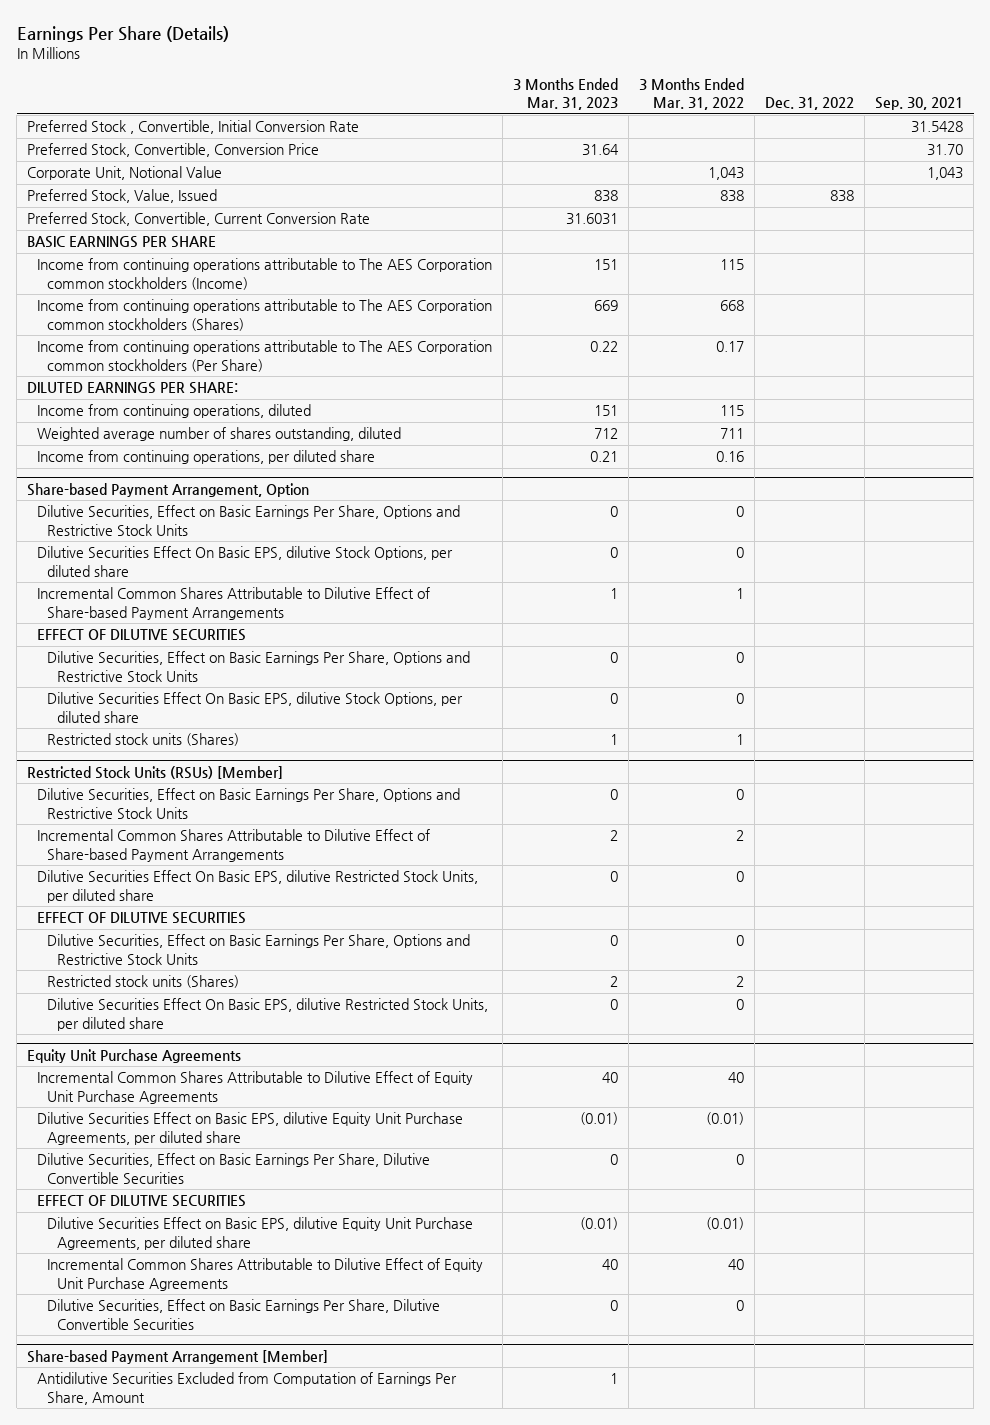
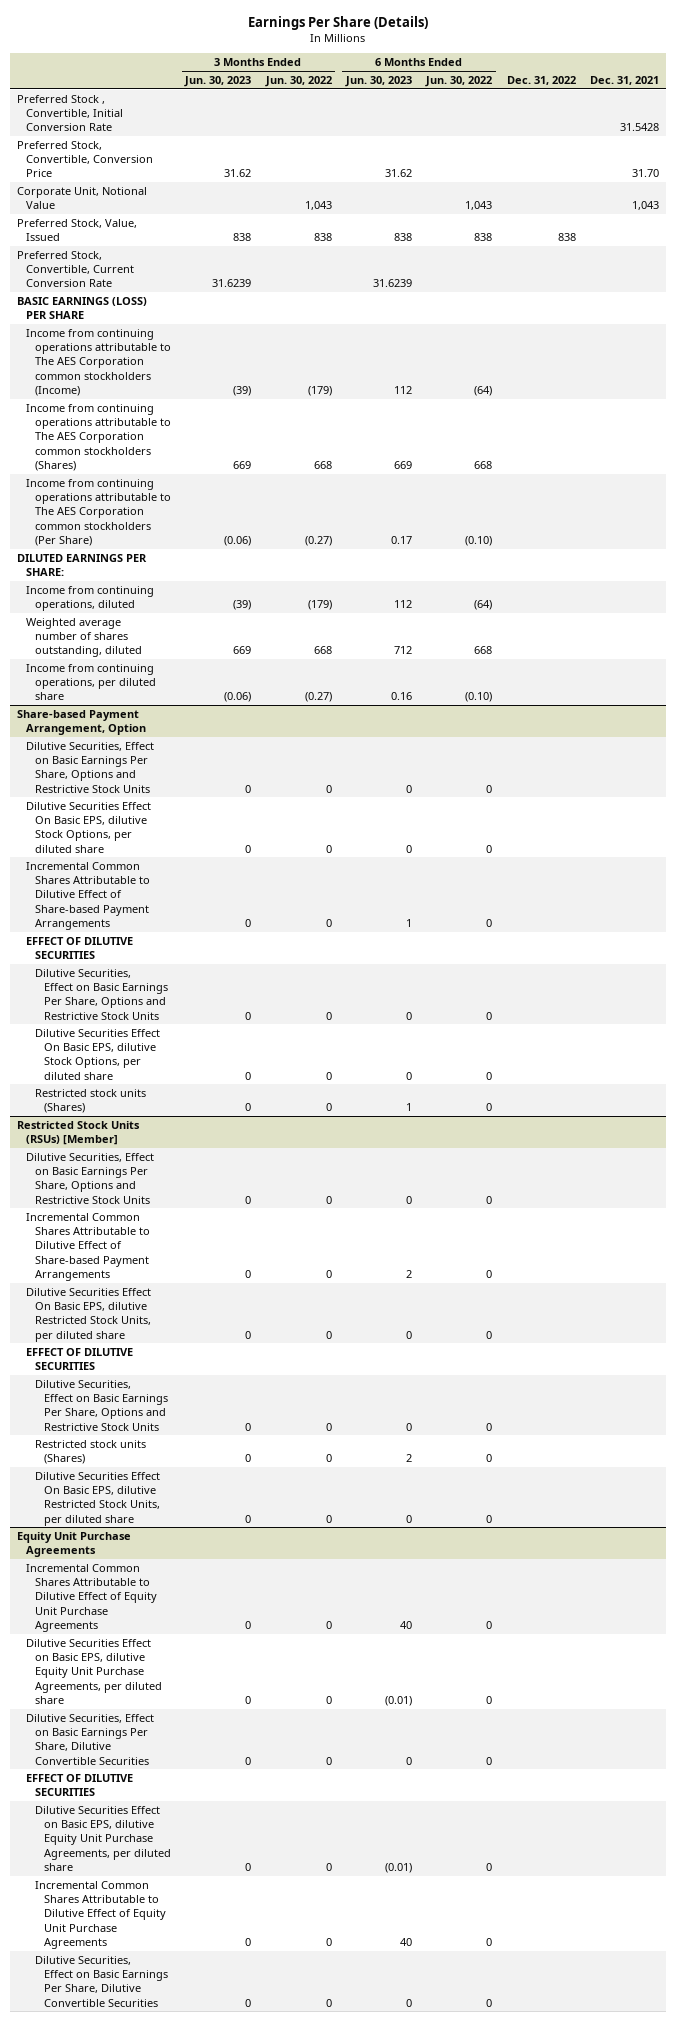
- | 3 Months Ended Mar. 31, 2023 | 3 Months Ended Mar. 31, 2022 | Dec. 31, 2022 | Sep. 30, 2021
+ | 3 Months Ended Jun. 30, 2023 | 3 Months Ended Jun. 30, 2022 | 6 Months Ended Jun. 30, 2023 | 6 Months Ended Jun. 30, 2022 | Dec. 31, 2022 | Dec. 31, 2021
- BASIC EARNINGS PER SHARE
+ BASIC EARNINGS (LOSS) PER SHARE
- Share-based Payment Arrangement [Member]
- Antidilutive Securities Excluded from Computation of Earnings Per Share, Amount | 1 | | |

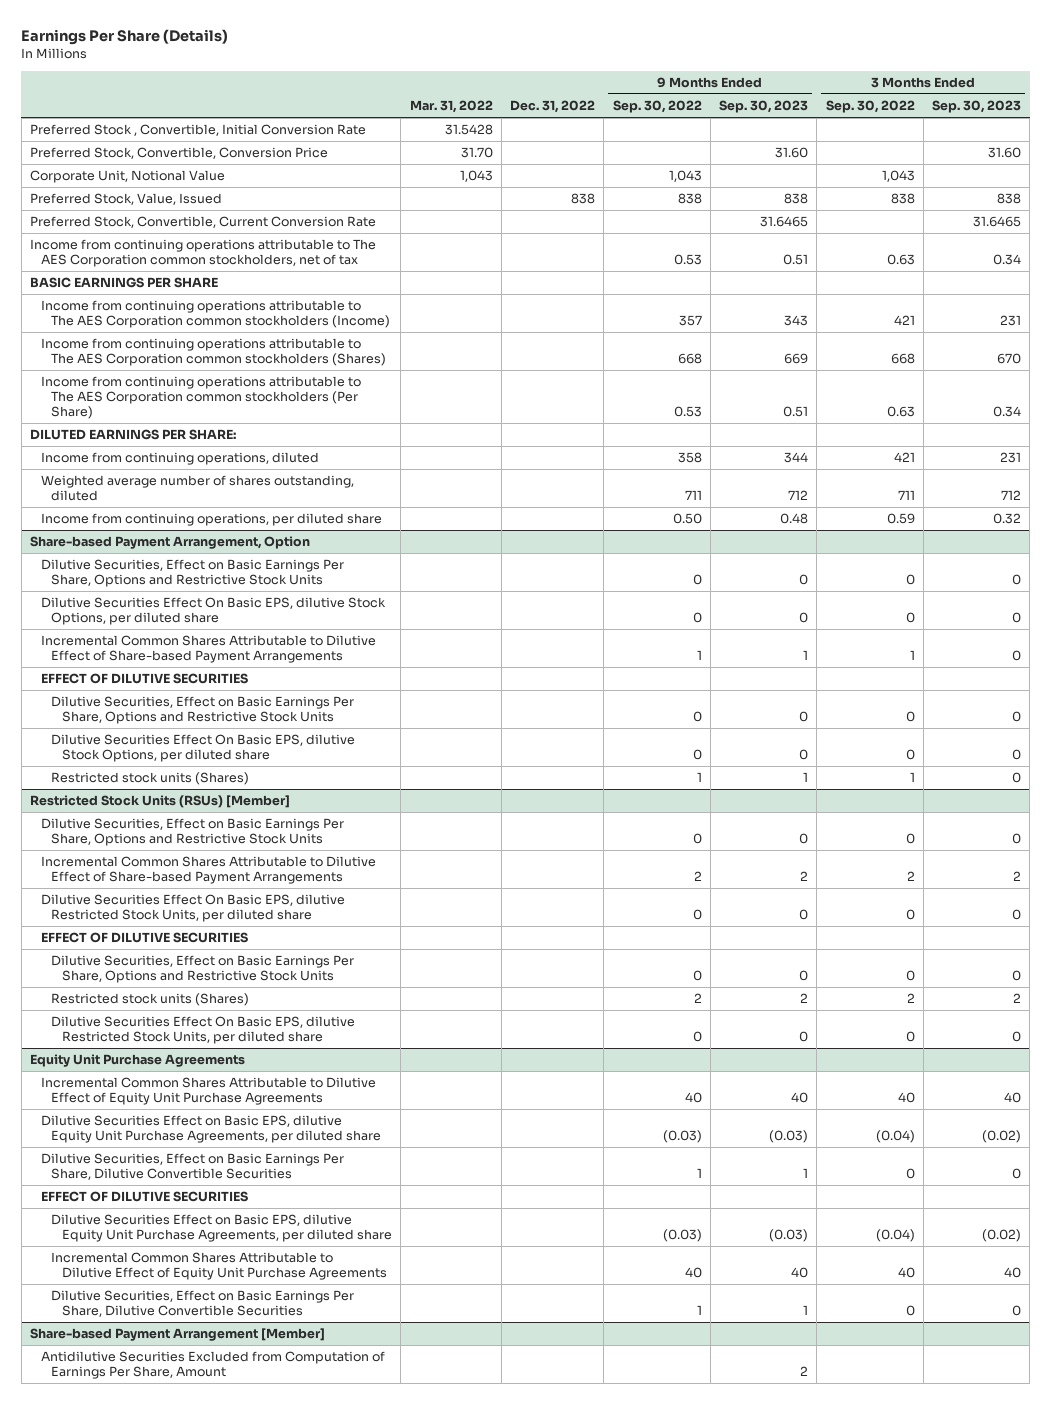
- | 3 Months Ended Jun. 30, 2023 | 3 Months Ended Jun. 30, 2022 | 6 Months Ended Jun. 30, 2023 | 6 Months Ended Jun. 30, 2022 | Dec. 31, 2022 | Dec. 31, 2021
+ | Mar. 31, 2022 | Dec. 31, 2022 | 9 Months Ended Sep. 30, 2022 | 9 Months Ended Sep. 30, 2023 | 3 Months Ended Sep. 30, 2022 | 3 Months Ended Sep. 30, 2023
- BASIC EARNINGS (LOSS) PER SHARE
+ Income from continuing operations attributable to The AES Corporation common stockholders, net of tax | | | 0.53 | 0.51 | 0.63 | 0.34
+ BASIC EARNINGS PER SHARE
+ Share-based Payment Arrangement [Member]
+ Antidilutive Securities Excluded from Computation of Earnings Per Share, Amount | | | | 2 | |

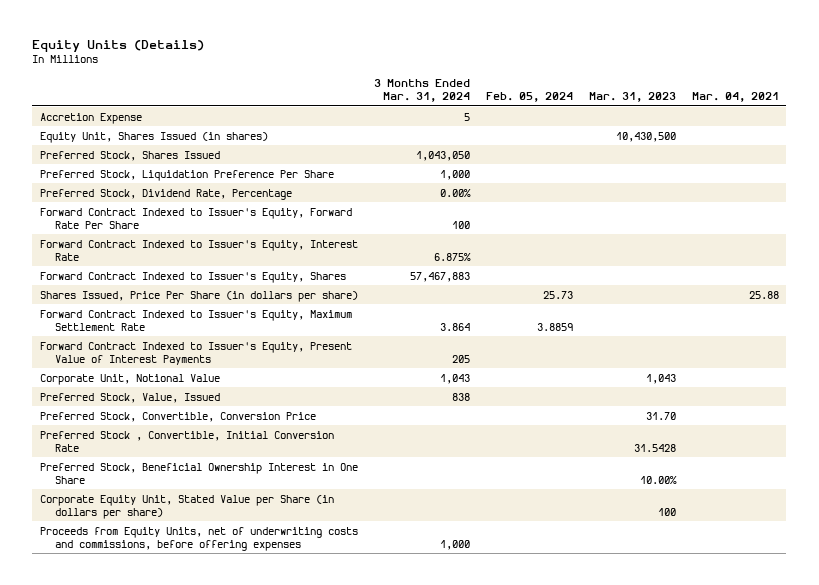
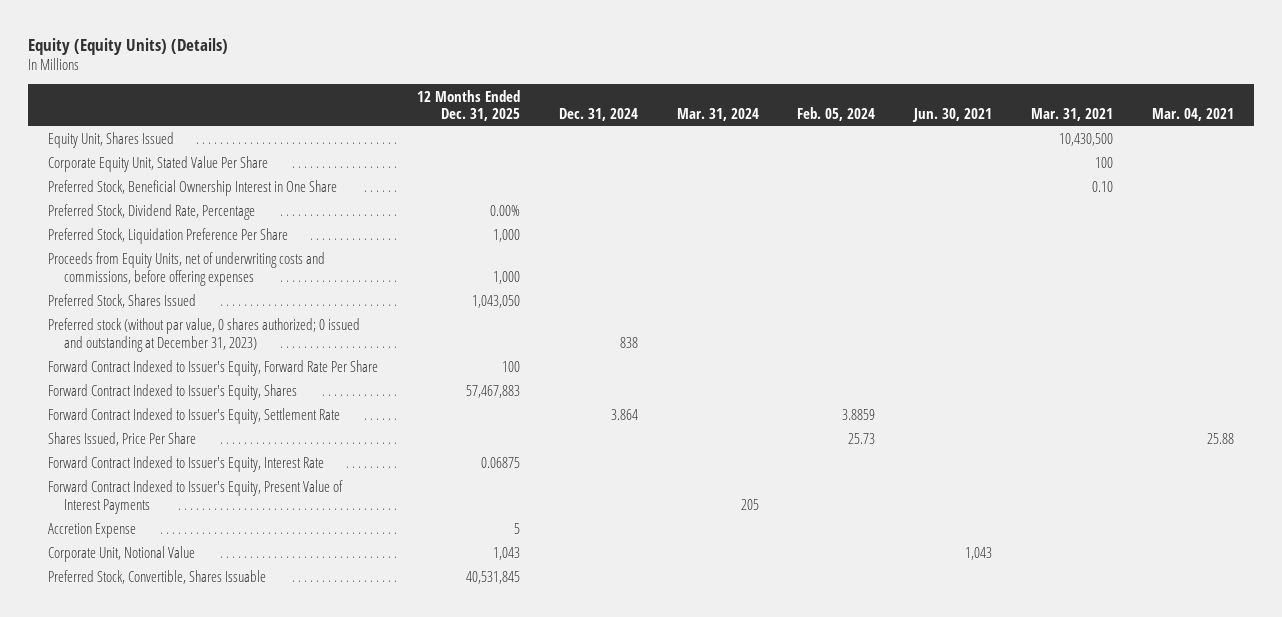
- Equity Units (Details)
+ Equity (Equity Units) (Details)
- | 3 Months Ended Mar. 31, 2024 | Feb. 05, 2024 | Mar. 31, 2023 | Mar. 04, 2021
+ | 12 Months Ended Dec. 31, 2025 | Dec. 31, 2024 | Mar. 31, 2024 | Feb. 05, 2024 | Jun. 30, 2021 | Mar. 31, 2021 | Mar. 04, 2021
- Equity Unit, Shares Issued (in shares) | | | 10,430,500 |
+ Equity Unit, Shares Issued | | | | | | 10,430,500 |
+ Corporate Equity Unit, Stated Value Per Share | | | | | | 100 |
moved up: Preferred Stock, Beneficial Ownership Interest in One Share | | | | | | 0.10 |
moved down: Preferred Stock, Liquidation Preference Per Share | 1,000 | | | | | |
moved up: Proceeds from Equity Units, net of underwriting costs and commissions, before offering expenses | 1,000 | | | | | |
moved down: Preferred Stock, Shares Issued | 1,043,050 | | | | | |
+ Preferred stock (without par value, 0 shares authorized; 0 issued and outstanding at December 31, 2023) | | 838 | | | | |
- Shares Issued, Price Per Share (in dollars per share) | | 25.73 | | 25.88
- Forward Contract Indexed to Issuer's Equity, Maximum Settlement Rate | 3.864 | 3.8859 | |
+ Forward Contract Indexed to Issuer's Equity, Settlement Rate | | 3.864 | | 3.8859 | | |
+ Shares Issued, Price Per Share | | | | 25.73 | | | 25.88
moved down: Forward Contract Indexed to Issuer's Equity, Interest Rate | 0.06875 | | | | | |
moved down: Accretion Expense | 5 | | | | | |
- Preferred Stock, Value, Issued | 838 | | |
- Preferred Stock, Convertible, Conversion Price | | | 31.70 |
- Preferred Stock , Convertible, Initial Conversion Rate | | | 31.5428 |
- Corporate Equity Unit, Stated Value per Share (in dollars per share) | | | 100 |
+ Preferred Stock, Convertible, Shares Issuable | 40,531,845 | | | | | |

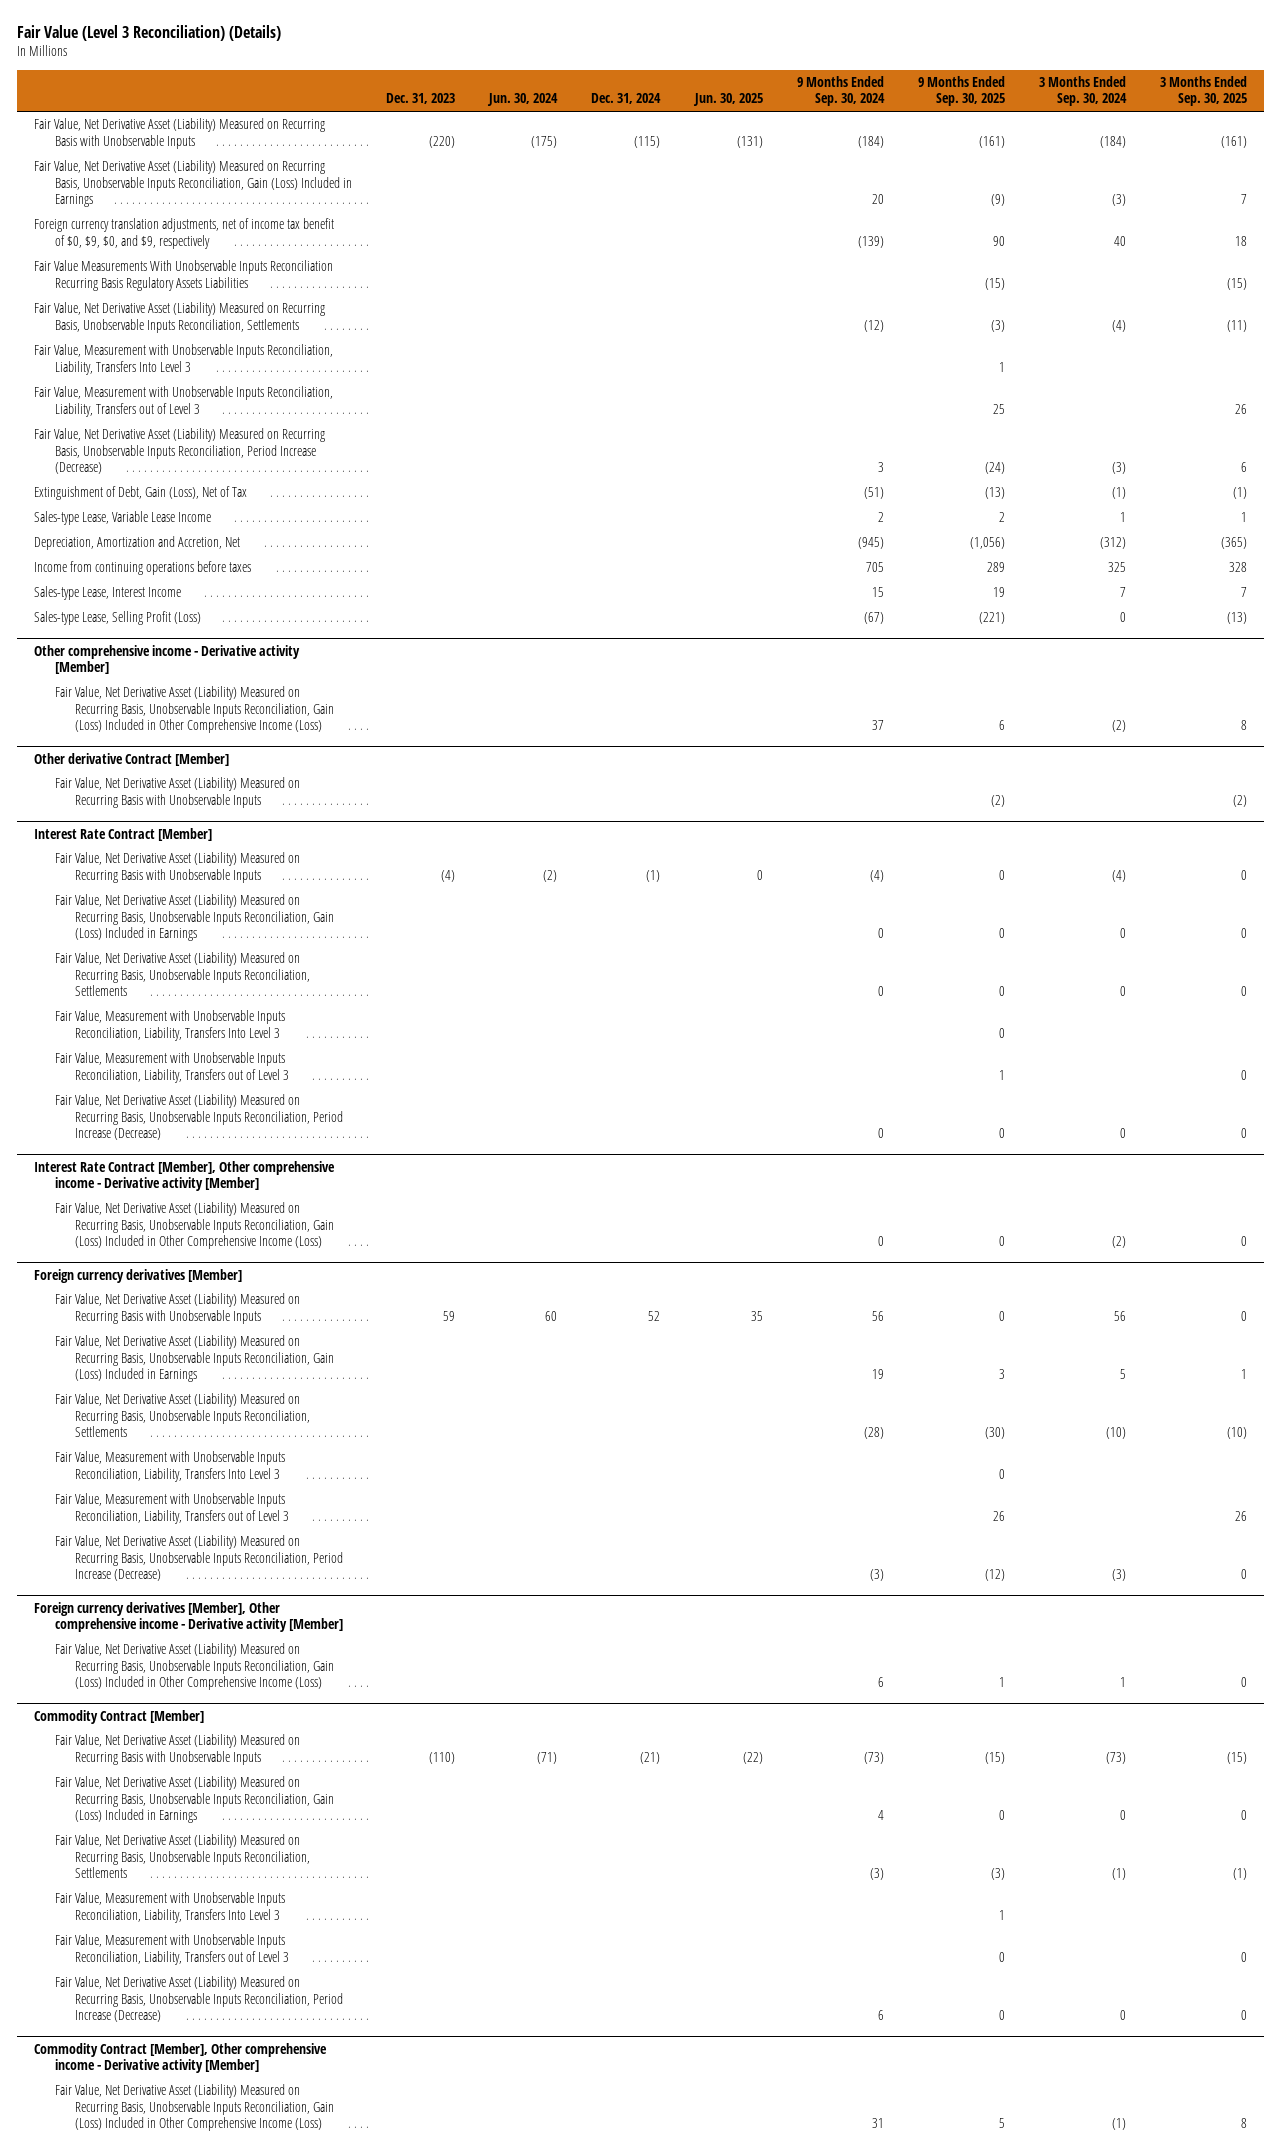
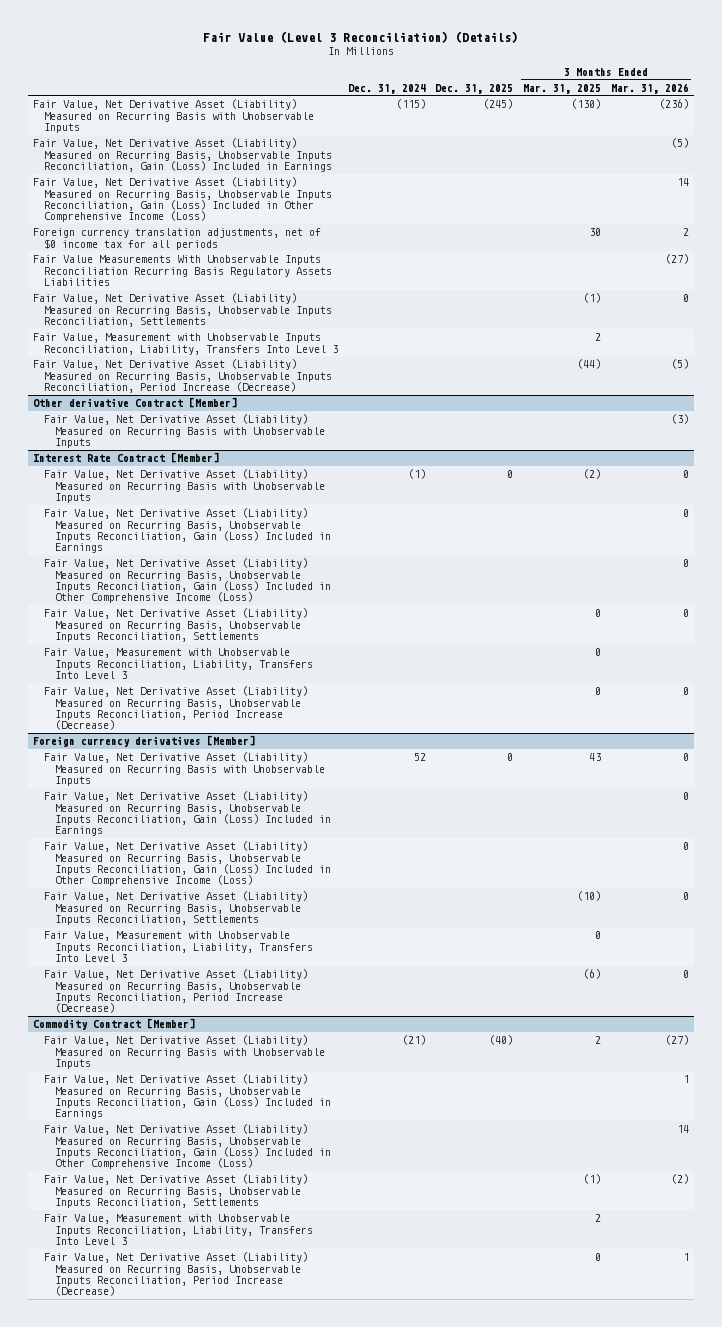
- | Dec. 31, 2023 | Jun. 30, 2024 | Dec. 31, 2024 | Jun. 30, 2025 | 9 Months Ended Sep. 30, 2024 | 9 Months Ended Sep. 30, 2025 | 3 Months Ended Sep. 30, 2024 | 3 Months Ended Sep. 30, 2025
+ | Dec. 31, 2024 | Dec. 31, 2025 | 3 Months Ended Mar. 31, 2025 | 3 Months Ended Mar. 31, 2026
- Foreign currency translation adjustments, net of income tax benefit of $0, $9, $0, and $9, respectively | | | | | (139) | 90 | 40 | 18
+ Fair Value, Net Derivative Asset (Liability) Measured on Recurring Basis, Unobservable Inputs Reconciliation, Gain (Loss) Included in Other Comprehensive Income (Loss) | | | | 14
+ Foreign currency translation adjustments, net of $0 income tax for all periods | | | 30 | 2
- Fair Value, Measurement with Unobservable Inputs Reconciliation, Liability, Transfers out of Level 3 | | | | | | 25 | | 26
- Extinguishment of Debt, Gain (Loss), Net of Tax | | | | | (51) | (13) | (1) | (1)
- Sales-type Lease, Variable Lease Income | | | | | 2 | 2 | 1 | 1
- Depreciation, Amortization and Accretion, Net | | | | | (945) | (1,056) | (312) | (365)
- Income from continuing operations before taxes | | | | | 705 | 289 | 325 | 328
- Sales-type Lease, Interest Income | | | | | 15 | 19 | 7 | 7
- Sales-type Lease, Selling Profit (Loss) | | | | | (67) | (221) | 0 | (13)
- Other comprehensive income - Derivative activity [Member]
- Fair Value, Net Derivative Asset (Liability) Measured on Recurring Basis, Unobservable Inputs Reconciliation, Gain (Loss) Included in Other Comprehensive Income (Loss) | | | | | 37 | 6 | (2) | 8
@ Interest Rate Contract [Member]
+ Fair Value, Net Derivative Asset (Liability) Measured on Recurring Basis, Unobservable Inputs Reconciliation, Gain (Loss) Included in Other Comprehensive Income (Loss) | | | | 0
- Fair Value, Measurement with Unobservable Inputs Reconciliation, Liability, Transfers out of Level 3 | | | | | | 1 | | 0
- Interest Rate Contract [Member], Other comprehensive income - Derivative activity [Member]
- Fair Value, Net Derivative Asset (Liability) Measured on Recurring Basis, Unobservable Inputs Reconciliation, Gain (Loss) Included in Other Comprehensive Income (Loss) | | | | | 0 | 0 | (2) | 0
@ Foreign currency derivatives [Member]
+ Fair Value, Net Derivative Asset (Liability) Measured on Recurring Basis, Unobservable Inputs Reconciliation, Gain (Loss) Included in Other Comprehensive Income (Loss) | | | | 0
- Fair Value, Measurement with Unobservable Inputs Reconciliation, Liability, Transfers out of Level 3 | | | | | | 26 | | 26
- Foreign currency derivatives [Member], Other comprehensive income - Derivative activity [Member]
- Fair Value, Net Derivative Asset (Liability) Measured on Recurring Basis, Unobservable Inputs Reconciliation, Gain (Loss) Included in Other Comprehensive Income (Loss) | | | | | 6 | 1 | 1 | 0
@ Commodity Contract [Member]
+ Fair Value, Net Derivative Asset (Liability) Measured on Recurring Basis, Unobservable Inputs Reconciliation, Gain (Loss) Included in Other Comprehensive Income (Loss) | | | | 14
- Fair Value, Measurement with Unobservable Inputs Reconciliation, Liability, Transfers out of Level 3 | | | | | | 0 | | 0
- Commodity Contract [Member], Other comprehensive income - Derivative activity [Member]
- Fair Value, Net Derivative Asset (Liability) Measured on Recurring Basis, Unobservable Inputs Reconciliation, Gain (Loss) Included in Other Comprehensive Income (Loss) | | | | | 31 | 5 | (1) | 8

